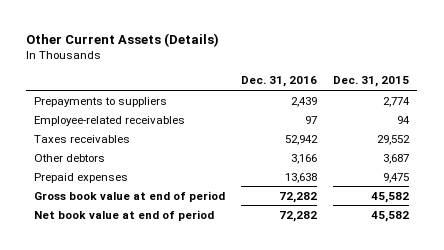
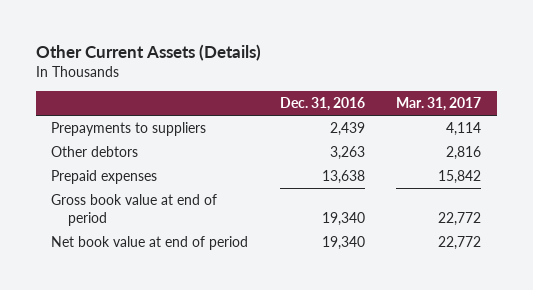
- | Dec. 31, 2016 | Dec. 31, 2015
+ | Dec. 31, 2016 | Mar. 31, 2017
- Employee-related receivables | 97 | 94
- Taxes receivables | 52,942 | 29,552
- Other debtors | 3,166 | 3,687
+ Other debtors | 3,263 | 2,816
- Gross book value at end of period | 72,282 | 45,582
- Net book value at end of period | 72,282 | 45,582
+ Gross book value at end of period | 19,340 | 22,772
+ Net book value at end of period | 19,340 | 22,772

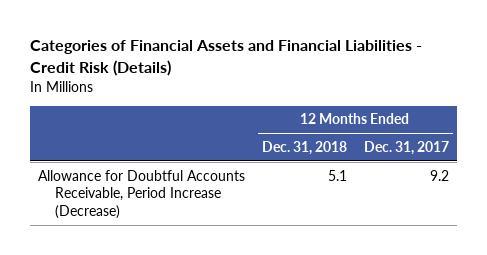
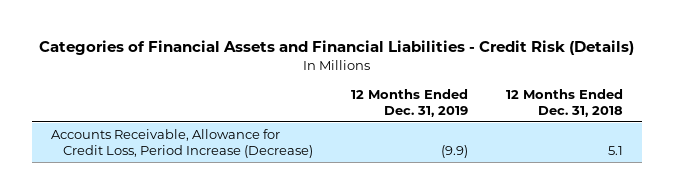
- | 12 Months Ended Dec. 31, 2018 | 12 Months Ended Dec. 31, 2017
+ | 12 Months Ended Dec. 31, 2019 | 12 Months Ended Dec. 31, 2018
- Allowance for Doubtful Accounts Receivable, Period Increase (Decrease) | 5.1 | 9.2
+ Accounts Receivable, Allowance for Credit Loss, Period Increase (Decrease) | (9.9) | 5.1

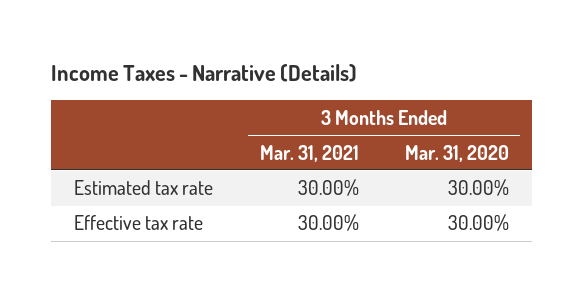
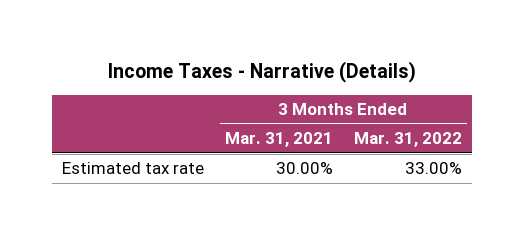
- | 3 Months Ended Mar. 31, 2021 | 3 Months Ended Mar. 31, 2020
+ | 3 Months Ended Mar. 31, 2021 | 3 Months Ended Mar. 31, 2022
- Effective tax rate | 30.00% | 30.00%

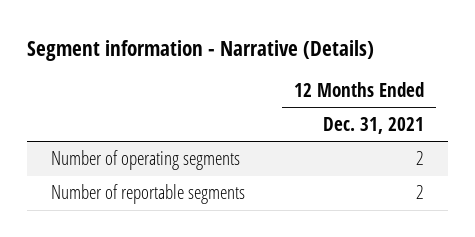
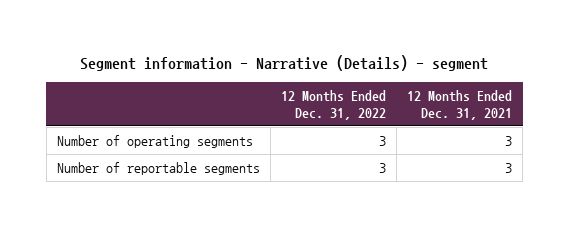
- Segment information - Narrative (Details)
+ Segment information - Narrative (Details) - segment
- | 12 Months Ended Dec. 31, 2021
+ | 12 Months Ended Dec. 31, 2022 | 12 Months Ended Dec. 31, 2021
- Number of operating segments | 2
- Number of reportable segments | 2
+ Number of operating segments | 3 | 3
+ Number of reportable segments | 3 | 3

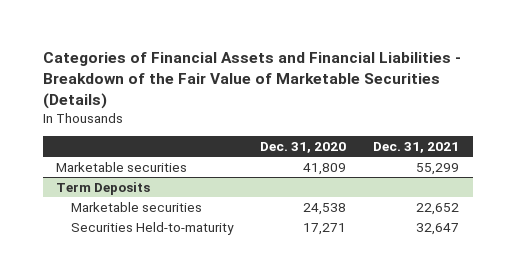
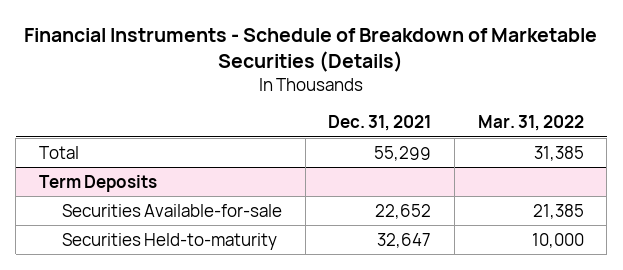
- Categories of Financial Assets and Financial Liabilities - Breakdown of the Fair Value of Marketable Securities (Details)
+ Financial Instruments - Schedule of Breakdown of Marketable Securities (Details)
- | Dec. 31, 2020 | Dec. 31, 2021
+ | Dec. 31, 2021 | Mar. 31, 2022
- Marketable securities | 41,809 | 55,299
+ Total | 55,299 | 31,385
@ Term Deposits
- Marketable securities | 24,538 | 22,652
+ Securities Available-for-sale | 22,652 | 21,385

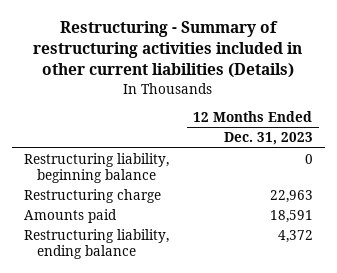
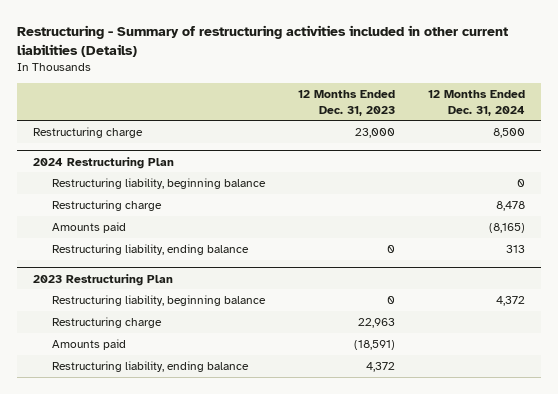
- | 12 Months Ended Dec. 31, 2023
+ | 12 Months Ended Dec. 31, 2023 | 12 Months Ended Dec. 31, 2024
+ Restructuring charge | 23,000 | 8,500
+ 2024 Restructuring Plan
+ Restructuring liability, beginning balance | | 0
+ Restructuring charge | | 8,478
+ Amounts paid | | (8,165)
+ Restructuring liability, ending balance | 0 | 313
+ 2023 Restructuring Plan
- Amounts paid | 18,591
+ Amounts paid | (18,591) |

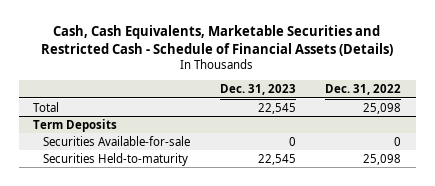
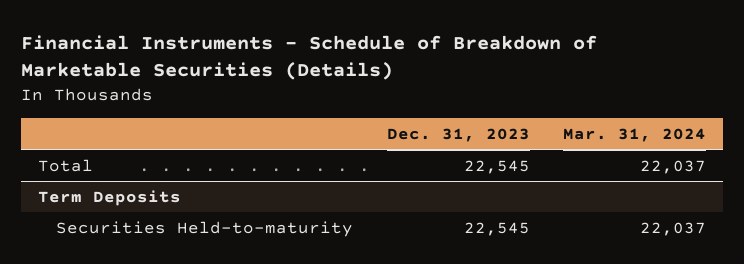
- Cash, Cash Equivalents, Marketable Securities and Restricted Cash - Schedule of Financial Assets (Details)
+ Financial Instruments - Schedule of Breakdown of Marketable Securities (Details)
- | Dec. 31, 2023 | Dec. 31, 2022
+ | Dec. 31, 2023 | Mar. 31, 2024
@ Term Deposits
- Securities Available-for-sale | 0 | 0

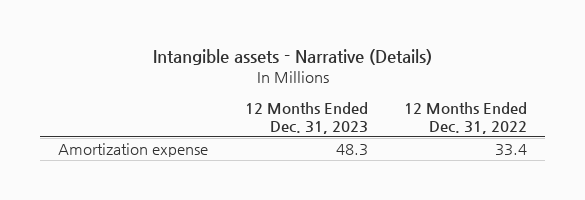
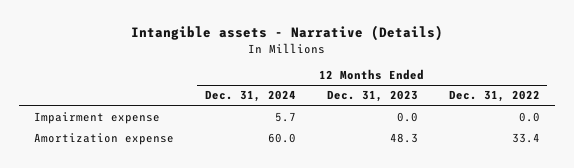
- | 12 Months Ended Dec. 31, 2023 | 12 Months Ended Dec. 31, 2022
+ | 12 Months Ended Dec. 31, 2024 | 12 Months Ended Dec. 31, 2023 | 12 Months Ended Dec. 31, 2022
+ Impairment expense | 5.7 | 0.0 | 0.0

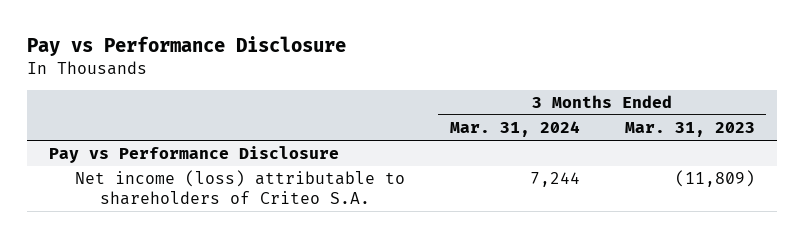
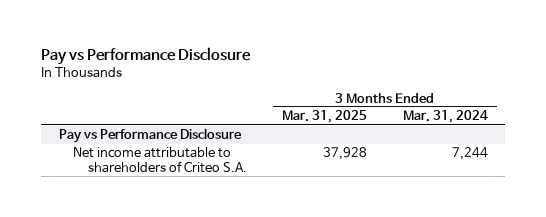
- | 3 Months Ended Mar. 31, 2024 | 3 Months Ended Mar. 31, 2023
+ | 3 Months Ended Mar. 31, 2025 | 3 Months Ended Mar. 31, 2024
- Net income (loss) attributable to shareholders of Criteo S.A. | 7,244 | (11,809)
+ Net income attributable to shareholders of Criteo S.A. | 37,928 | 7,244

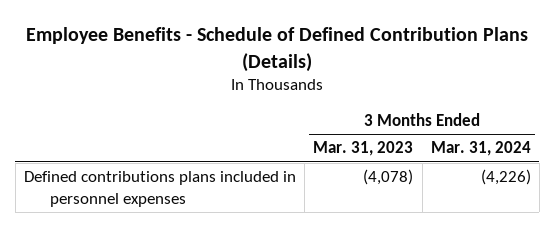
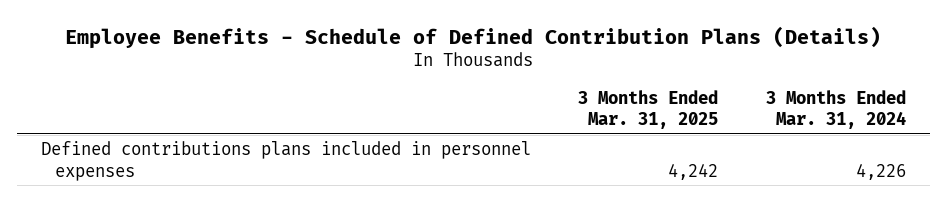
- | 3 Months Ended Mar. 31, 2023 | 3 Months Ended Mar. 31, 2024
+ | 3 Months Ended Mar. 31, 2025 | 3 Months Ended Mar. 31, 2024
- Defined contributions plans included in personnel expenses | (4,078) | (4,226)
+ Defined contributions plans included in personnel expenses | 4,242 | 4,226

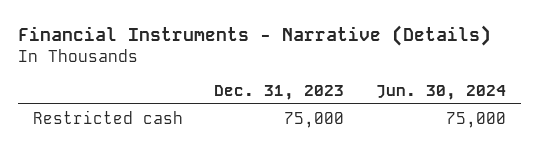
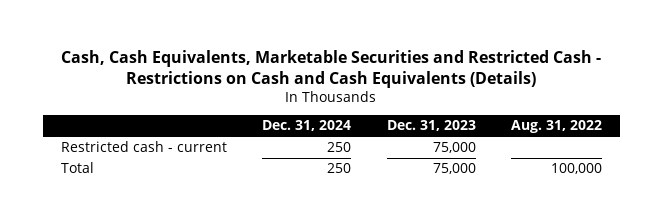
- Financial Instruments - Narrative (Details)
+ Cash, Cash Equivalents, Marketable Securities and Restricted Cash - Restrictions on Cash and Cash Equivalents (Details)
- | Dec. 31, 2023 | Jun. 30, 2024
+ | Dec. 31, 2024 | Dec. 31, 2023 | Aug. 31, 2022
- Restricted cash | 75,000 | 75,000
+ Restricted cash - current | 250 | 75,000 |
+ Total | 250 | 75,000 | 100,000

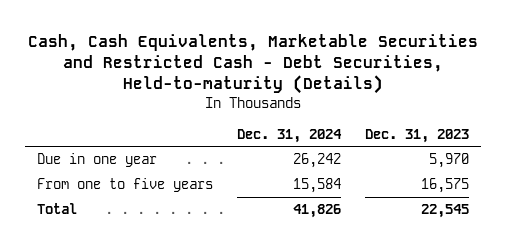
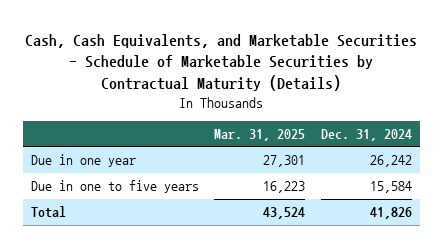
- Cash, Cash Equivalents, Marketable Securities and Restricted Cash - Debt Securities, Held-to-maturity (Details)
+ Cash, Cash Equivalents, and Marketable Securities - Schedule of Marketable Securities by Contractual Maturity (Details)
- | Dec. 31, 2024 | Dec. 31, 2023
+ | Mar. 31, 2025 | Dec. 31, 2024
- From one to five years | 15,584 | 16,575
+ Due in one to five years | 16,223 | 15,584

